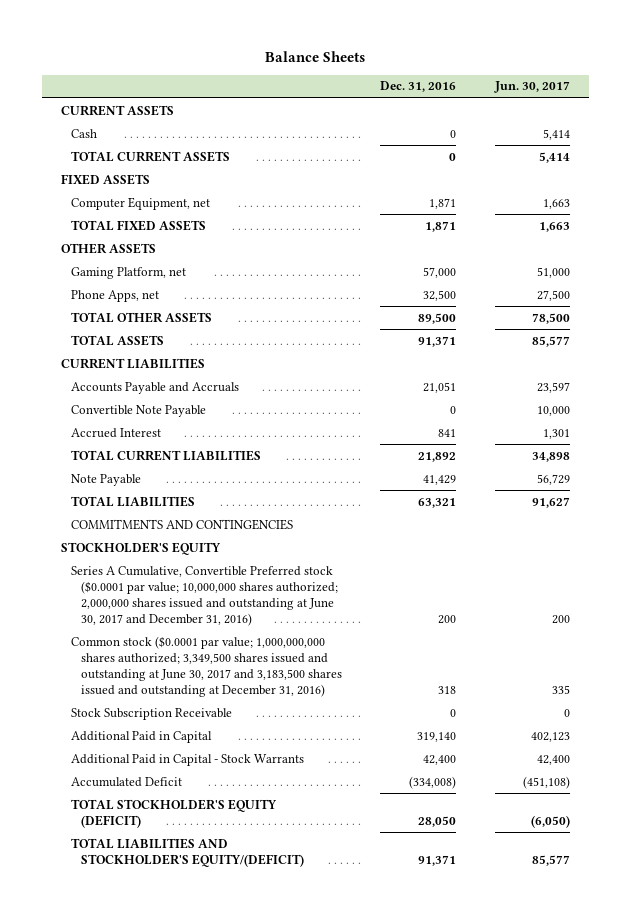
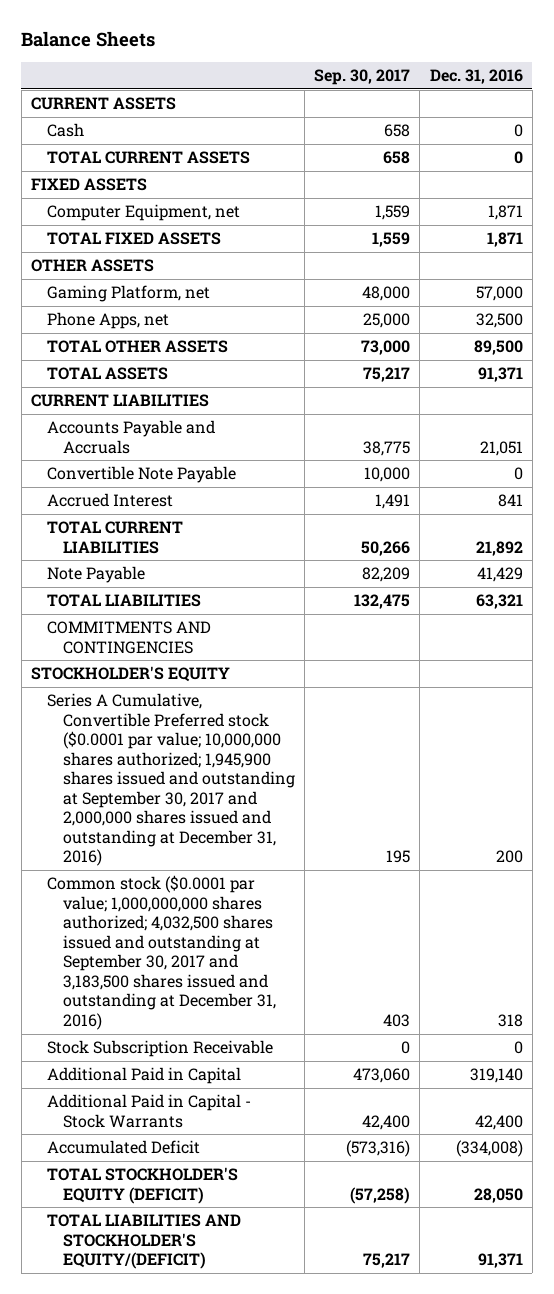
- | Dec. 31, 2016 | Jun. 30, 2017
+ | Sep. 30, 2017 | Dec. 31, 2016
- Series A Cumulative, Convertible Preferred stock ($0.0001 par value; 10,000,000 shares authorized; 2,000,000 shares issued and outstanding at June 30, 2017 and December 31, 2016) | 200 | 200
- Common stock ($0.0001 par value; 1,000,000,000 shares authorized; 3,349,500 shares issued and outstanding at June 30, 2017 and 3,183,500 shares issued and outstanding at December 31, 2016) | 318 | 335
+ Series A Cumulative, Convertible Preferred stock ($0.0001 par value; 10,000,000 shares authorized; 1,945,900 shares issued and outstanding at September 30, 2017 and 2,000,000 shares issued and outstanding at December 31, 2016) | 195 | 200
+ Common stock ($0.0001 par value; 1,000,000,000 shares authorized; 4,032,500 shares issued and outstanding at September 30, 2017 and 3,183,500 shares issued and outstanding at December 31, 2016) | 403 | 318

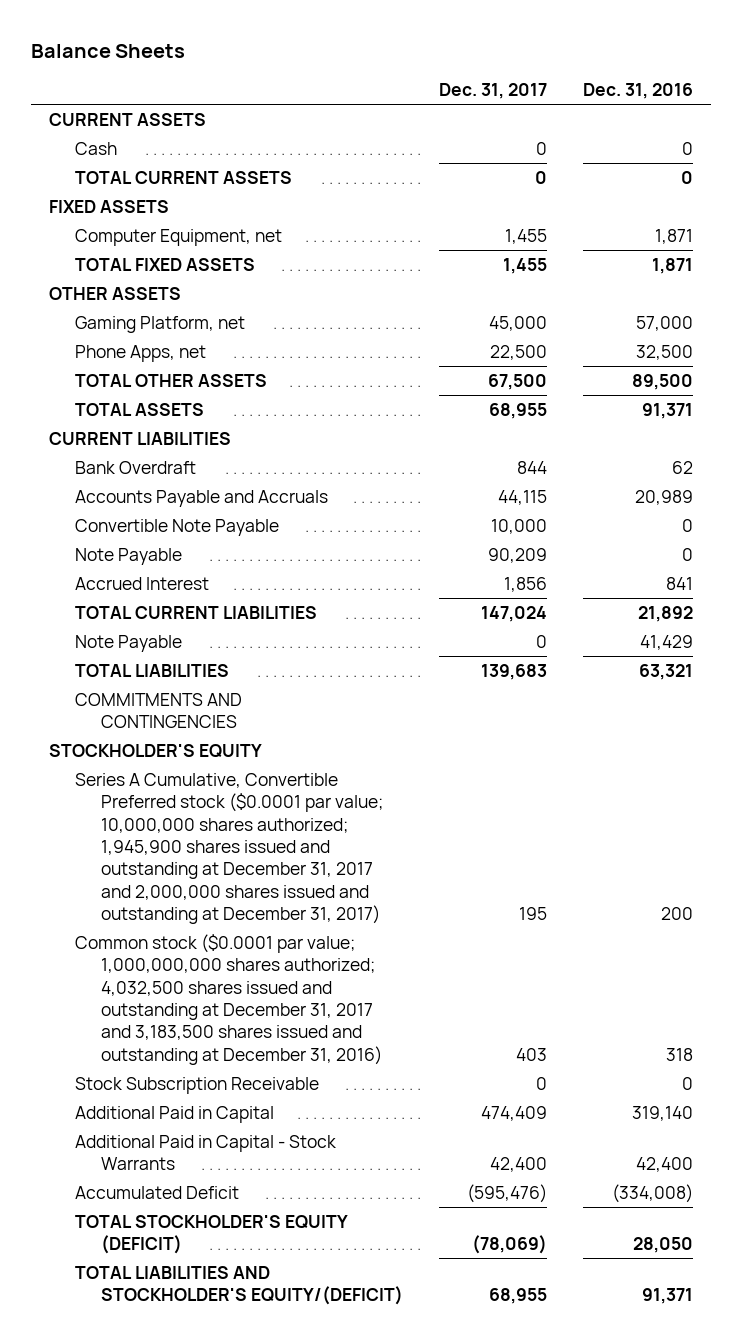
- | Sep. 30, 2017 | Dec. 31, 2016
+ | Dec. 31, 2017 | Dec. 31, 2016
- Accounts Payable and Accruals | 38,775 | 21,051
+ Bank Overdraft | 844 | 62
+ Accounts Payable and Accruals | 44,115 | 20,989
+ Note Payable | 90,209 | 0
- Series A Cumulative, Convertible Preferred stock ($0.0001 par value; 10,000,000 shares authorized; 1,945,900 shares issued and outstanding at September 30, 2017 and 2,000,000 shares issued and outstanding at December 31, 2016) | 195 | 200
- Common stock ($0.0001 par value; 1,000,000,000 shares authorized; 4,032,500 shares issued and outstanding at September 30, 2017 and 3,183,500 shares issued and outstanding at December 31, 2016) | 403 | 318
+ Series A Cumulative, Convertible Preferred stock ($0.0001 par value; 10,000,000 shares authorized; 1,945,900 shares issued and outstanding at December 31, 2017 and 2,000,000 shares issued and outstanding at December 31, 2017) | 195 | 200
+ Common stock ($0.0001 par value; 1,000,000,000 shares authorized; 4,032,500 shares issued and outstanding at December 31, 2017 and 3,183,500 shares issued and outstanding at December 31, 2016) | 403 | 318

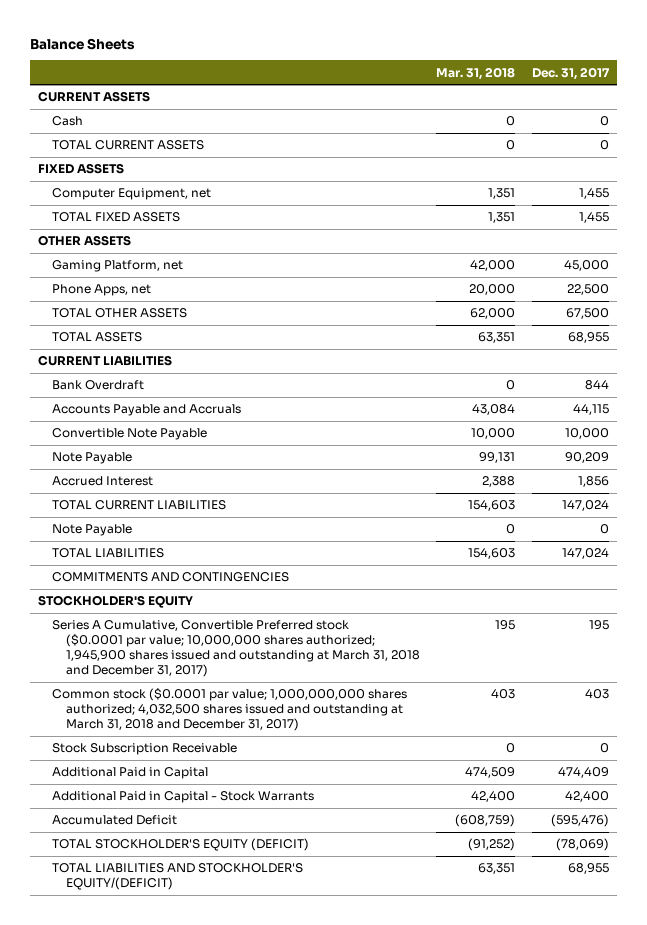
- | Dec. 31, 2017 | Dec. 31, 2016
+ | Mar. 31, 2018 | Dec. 31, 2017
- TOTAL LIABILITIES | 139,683 | 63,321
+ TOTAL LIABILITIES | 154,603 | 147,024
- Series A Cumulative, Convertible Preferred stock ($0.0001 par value; 10,000,000 shares authorized; 1,945,900 shares issued and outstanding at December 31, 2017 and 2,000,000 shares issued and outstanding at December 31, 2017) | 195 | 200
- Common stock ($0.0001 par value; 1,000,000,000 shares authorized; 4,032,500 shares issued and outstanding at December 31, 2017 and 3,183,500 shares issued and outstanding at December 31, 2016) | 403 | 318
+ Series A Cumulative, Convertible Preferred stock ($0.0001 par value; 10,000,000 shares authorized; 1,945,900 shares issued and outstanding at March 31, 2018 and December 31, 2017) | 195 | 195
+ Common stock ($0.0001 par value; 1,000,000,000 shares authorized; 4,032,500 shares issued and outstanding at March 31, 2018 and December 31, 2017) | 403 | 403

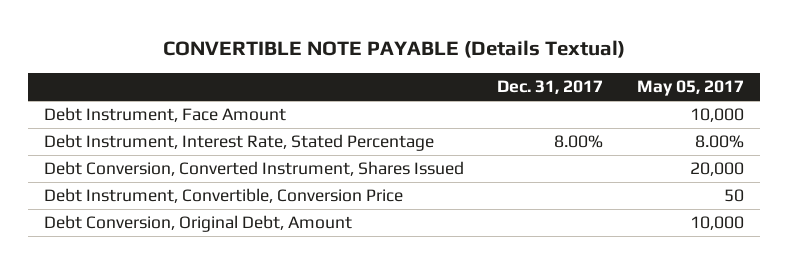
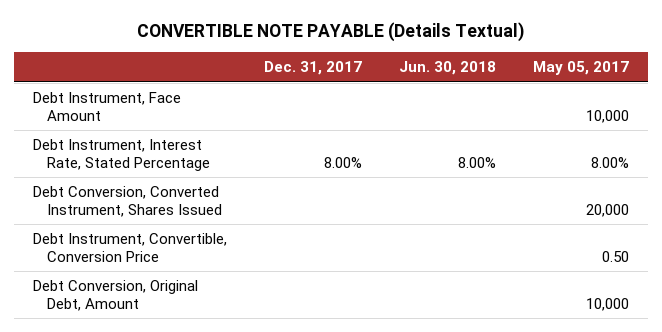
- | Dec. 31, 2017 | May 05, 2017
+ | Dec. 31, 2017 | Jun. 30, 2018 | May 05, 2017
- Debt Instrument, Convertible, Conversion Price | | 50
+ Debt Instrument, Convertible, Conversion Price | | | 0.50

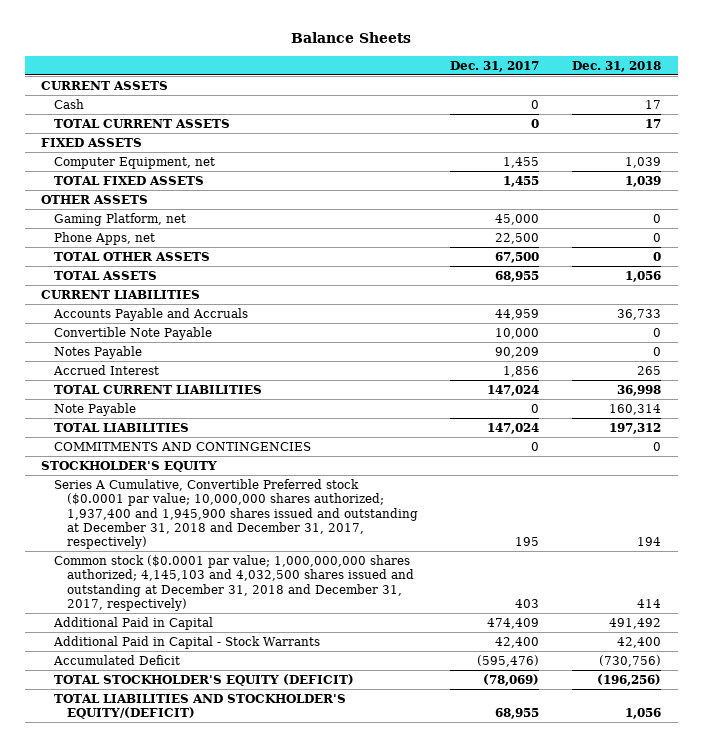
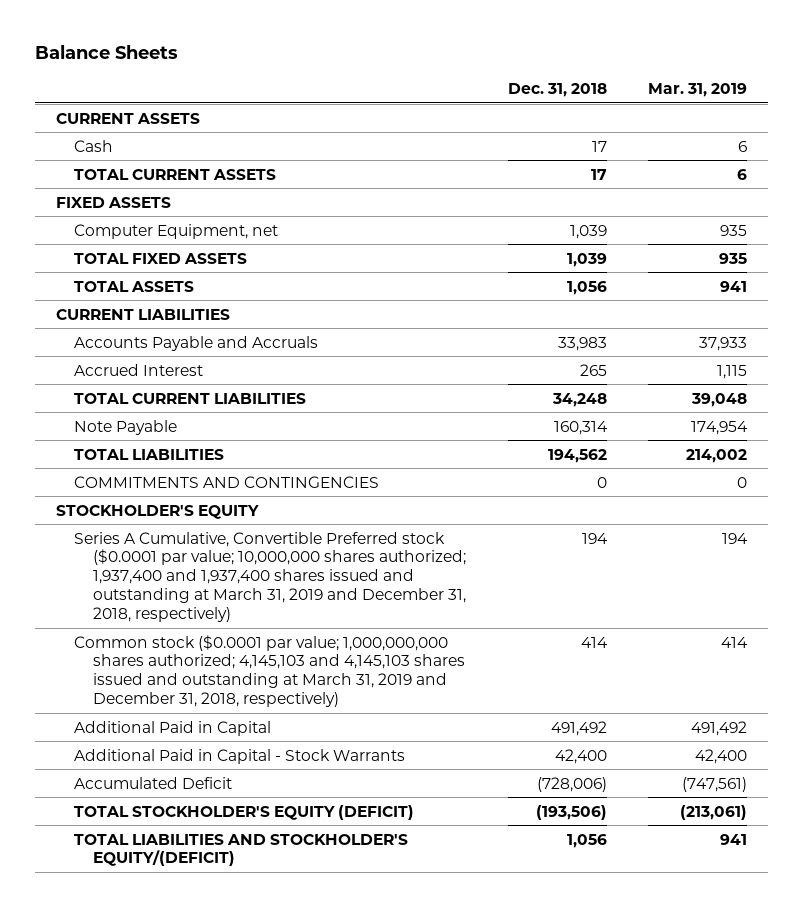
- | Dec. 31, 2017 | Dec. 31, 2018
+ | Dec. 31, 2018 | Mar. 31, 2019
- OTHER ASSETS
- Gaming Platform, net | 45,000 | 0
- Phone Apps, net | 22,500 | 0
- TOTAL OTHER ASSETS | 67,500 | 0
- Accounts Payable and Accruals | 44,959 | 36,733
- Convertible Note Payable | 10,000 | 0
- Notes Payable | 90,209 | 0
+ Accounts Payable and Accruals | 33,983 | 37,933
- TOTAL CURRENT LIABILITIES | 147,024 | 36,998
+ TOTAL CURRENT LIABILITIES | 34,248 | 39,048
- TOTAL LIABILITIES | 147,024 | 197,312
+ TOTAL LIABILITIES | 194,562 | 214,002
- Series A Cumulative, Convertible Preferred stock ($0.0001 par value; 10,000,000 shares authorized; 1,937,400 and 1,945,900 shares issued and outstanding at December 31, 2018 and December 31, 2017, respectively) | 195 | 194
- Common stock ($0.0001 par value; 1,000,000,000 shares authorized; 4,145,103 and 4,032,500 shares issued and outstanding at December 31, 2018 and December 31, 2017, respectively) | 403 | 414
+ Series A Cumulative, Convertible Preferred stock ($0.0001 par value; 10,000,000 shares authorized; 1,937,400 and 1,937,400 shares issued and outstanding at March 31, 2019 and December 31, 2018, respectively) | 194 | 194
+ Common stock ($0.0001 par value; 1,000,000,000 shares authorized; 4,145,103 and 4,145,103 shares issued and outstanding at March 31, 2019 and December 31, 2018, respectively) | 414 | 414
- Accumulated Deficit | (595,476) | (730,756)
- TOTAL STOCKHOLDER'S EQUITY (DEFICIT) | (78,069) | (196,256)
+ Accumulated Deficit | (728,006) | (747,561)
+ TOTAL STOCKHOLDER'S EQUITY (DEFICIT) | (193,506) | (213,061)

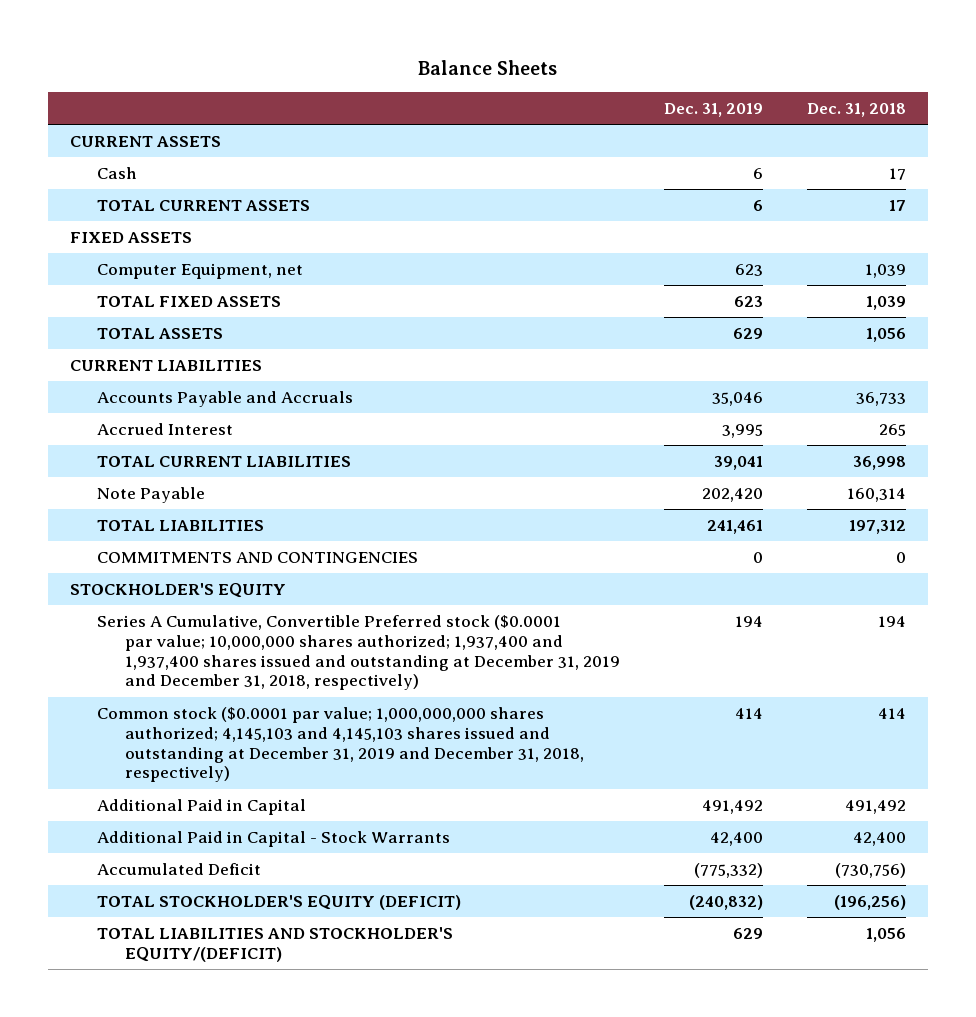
- | Dec. 31, 2018 | Mar. 31, 2019
+ | Dec. 31, 2019 | Dec. 31, 2018
- Accounts Payable and Accruals | 33,983 | 37,933
+ Accounts Payable and Accruals | 35,046 | 36,733
- TOTAL CURRENT LIABILITIES | 34,248 | 39,048
+ TOTAL CURRENT LIABILITIES | 39,041 | 36,998
- TOTAL LIABILITIES | 194,562 | 214,002
+ TOTAL LIABILITIES | 241,461 | 197,312
- Series A Cumulative, Convertible Preferred stock ($0.0001 par value; 10,000,000 shares authorized; 1,937,400 and 1,937,400 shares issued and outstanding at March 31, 2019 and December 31, 2018, respectively) | 194 | 194
- Common stock ($0.0001 par value; 1,000,000,000 shares authorized; 4,145,103 and 4,145,103 shares issued and outstanding at March 31, 2019 and December 31, 2018, respectively) | 414 | 414
+ Series A Cumulative, Convertible Preferred stock ($0.0001 par value; 10,000,000 shares authorized; 1,937,400 and 1,937,400 shares issued and outstanding at December 31, 2019 and December 31, 2018, respectively) | 194 | 194
+ Common stock ($0.0001 par value; 1,000,000,000 shares authorized; 4,145,103 and 4,145,103 shares issued and outstanding at December 31, 2019 and December 31, 2018, respectively) | 414 | 414
- Accumulated Deficit | (728,006) | (747,561)
- TOTAL STOCKHOLDER'S EQUITY (DEFICIT) | (193,506) | (213,061)
+ Accumulated Deficit | (775,332) | (730,756)
+ TOTAL STOCKHOLDER'S EQUITY (DEFICIT) | (240,832) | (196,256)

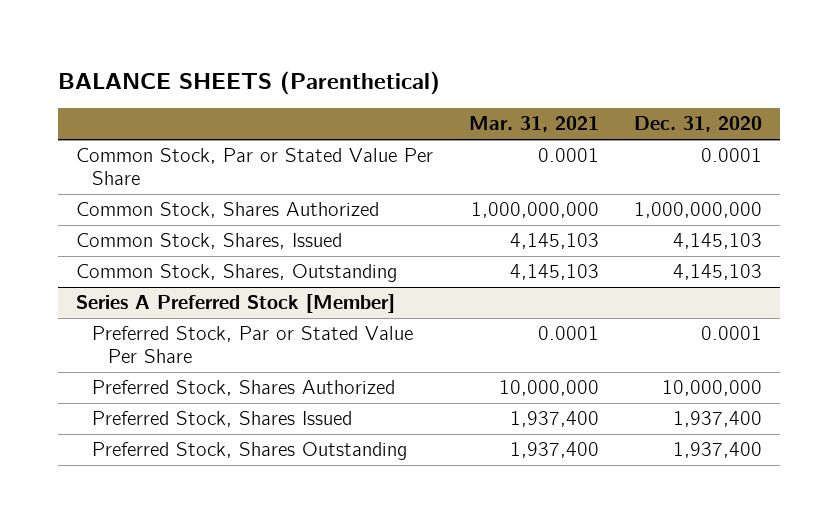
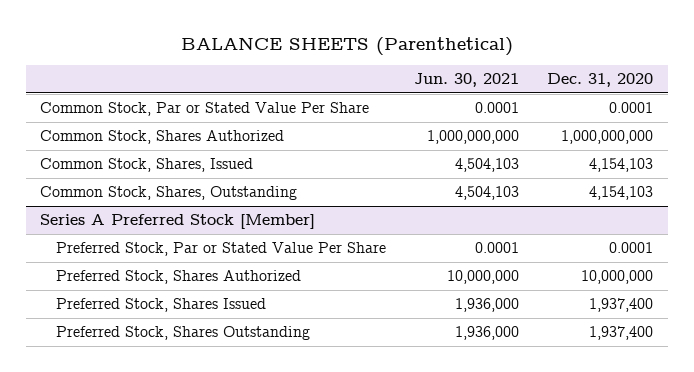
- | Mar. 31, 2021 | Dec. 31, 2020
+ | Jun. 30, 2021 | Dec. 31, 2020
- Common Stock, Shares, Issued | 4,145,103 | 4,145,103
- Common Stock, Shares, Outstanding | 4,145,103 | 4,145,103
+ Common Stock, Shares, Issued | 4,504,103 | 4,154,103
+ Common Stock, Shares, Outstanding | 4,504,103 | 4,154,103

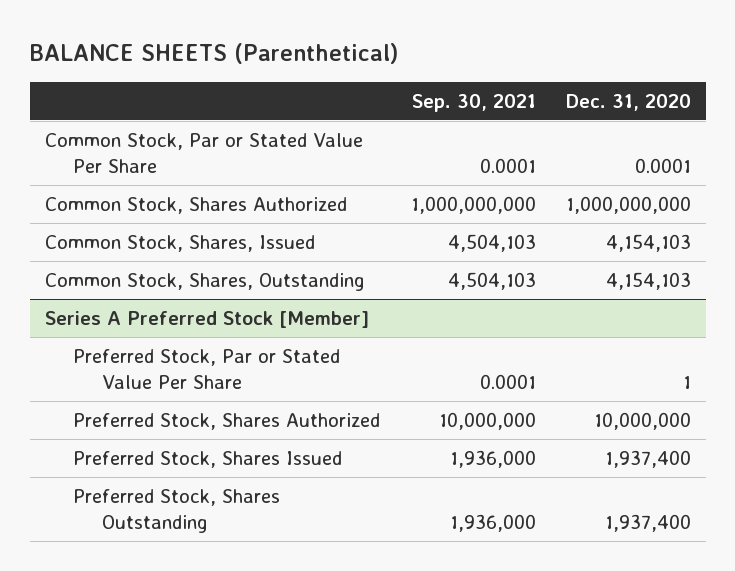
- | Jun. 30, 2021 | Dec. 31, 2020
+ | Sep. 30, 2021 | Dec. 31, 2020
@ Series A Preferred Stock [Member]
- Preferred Stock, Par or Stated Value Per Share | 0.0001 | 0.0001
+ Preferred Stock, Par or Stated Value Per Share | 0.0001 | 1

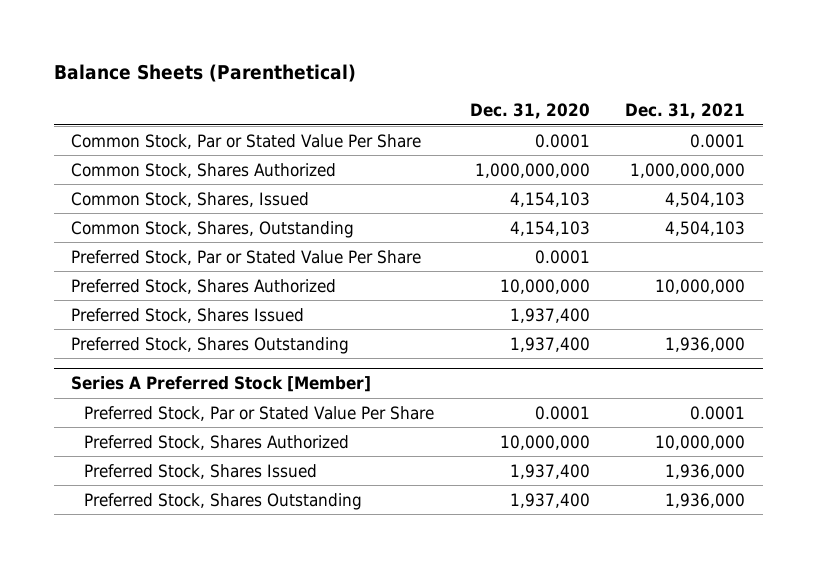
- BALANCE SHEETS (Parenthetical)
+ Balance Sheets (Parenthetical)
- | Sep. 30, 2021 | Dec. 31, 2020
+ | Dec. 31, 2020 | Dec. 31, 2021
+ Preferred Stock, Par or Stated Value Per Share | 0.0001 |
+ Preferred Stock, Shares Authorized | 10,000,000 | 10,000,000
+ Preferred Stock, Shares Issued | 1,937,400 |
+ Preferred Stock, Shares Outstanding | 1,937,400 | 1,936,000
@ Series A Preferred Stock [Member]
- Preferred Stock, Par or Stated Value Per Share | 0.0001 | 1
+ Preferred Stock, Par or Stated Value Per Share | 0.0001 | 0.0001

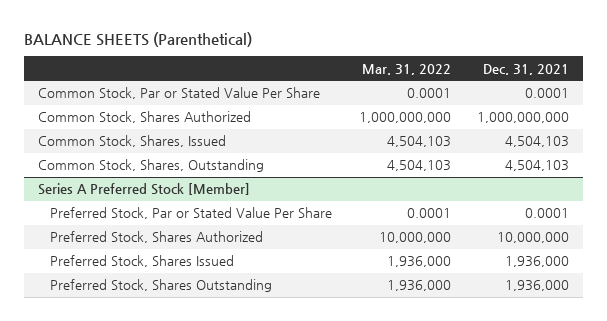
- Balance Sheets (Parenthetical)
+ BALANCE SHEETS (Parenthetical)
- | Dec. 31, 2020 | Dec. 31, 2021
+ | Mar. 31, 2022 | Dec. 31, 2021
- Preferred Stock, Par or Stated Value Per Share | 0.0001 |
- Preferred Stock, Shares Authorized | 10,000,000 | 10,000,000
- Preferred Stock, Shares Issued | 1,937,400 |
- Preferred Stock, Shares Outstanding | 1,937,400 | 1,936,000

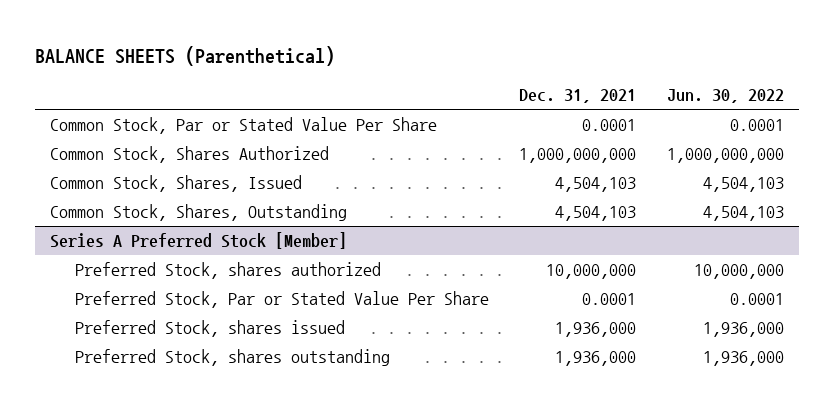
- | Mar. 31, 2022 | Dec. 31, 2021
+ | Dec. 31, 2021 | Jun. 30, 2022
@ Series A Preferred Stock [Member]
+ Preferred Stock, shares authorized | 10,000,000 | 10,000,000
- Preferred Stock, Shares Authorized | 10,000,000 | 10,000,000
- Preferred Stock, Shares Issued | 1,936,000 | 1,936,000
- Preferred Stock, Shares Outstanding | 1,936,000 | 1,936,000
+ Preferred Stock, shares issued | 1,936,000 | 1,936,000
+ Preferred Stock, shares outstanding | 1,936,000 | 1,936,000

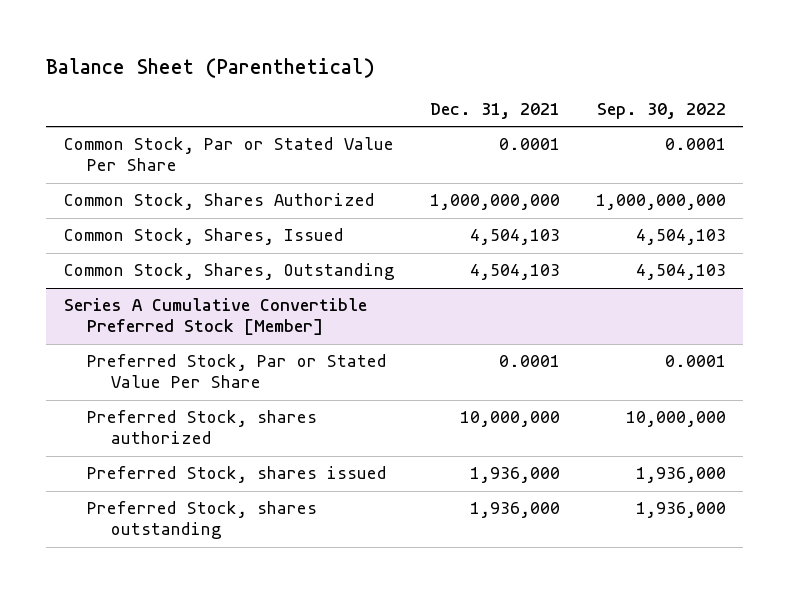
- BALANCE SHEETS (Parenthetical)
+ Balance Sheet (Parenthetical)
- | Dec. 31, 2021 | Jun. 30, 2022
+ | Dec. 31, 2021 | Sep. 30, 2022
- Series A Preferred Stock [Member]
- Preferred Stock, shares authorized | 10,000,000 | 10,000,000
+ Series A Cumulative Convertible Preferred Stock [Member]
+ Preferred Stock, shares authorized | 10,000,000 | 10,000,000

